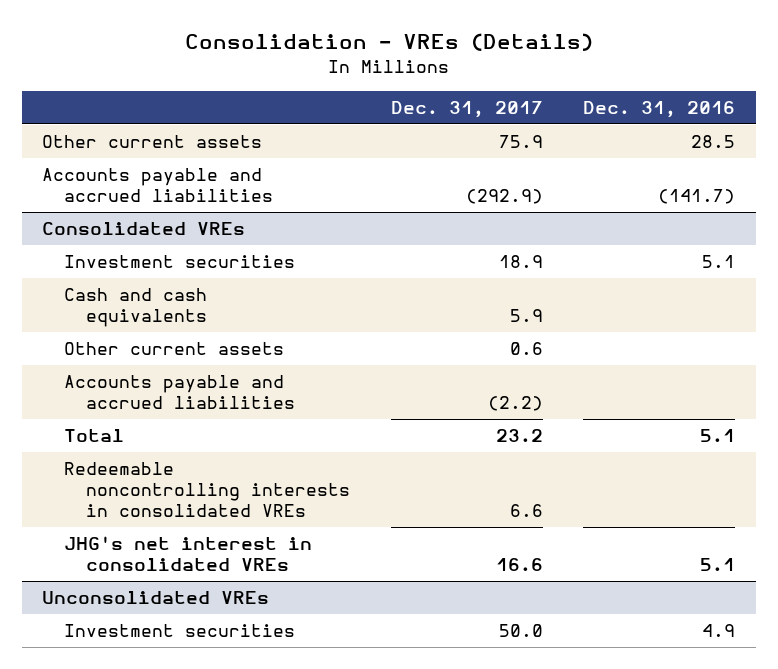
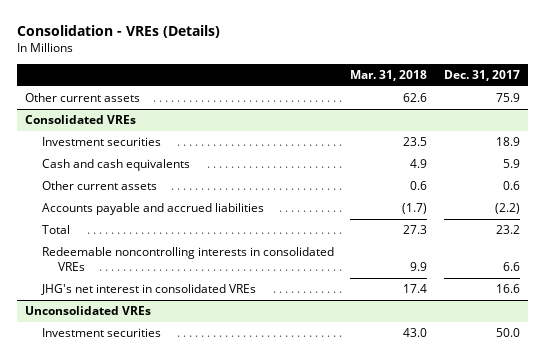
- | Dec. 31, 2017 | Dec. 31, 2016
+ | Mar. 31, 2018 | Dec. 31, 2017
- Accounts payable and accrued liabilities | (292.9) | (141.7)

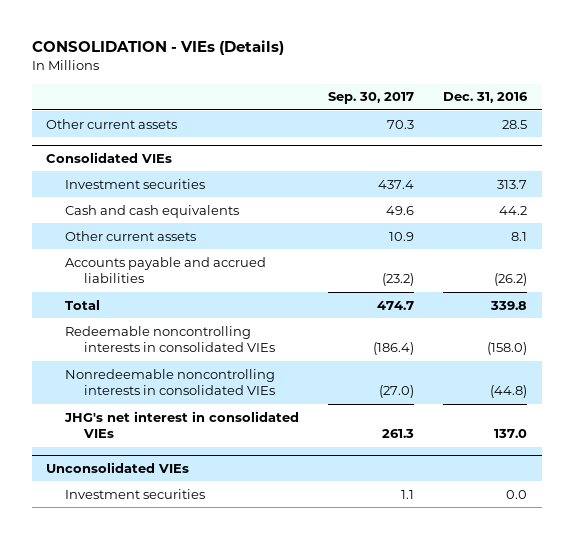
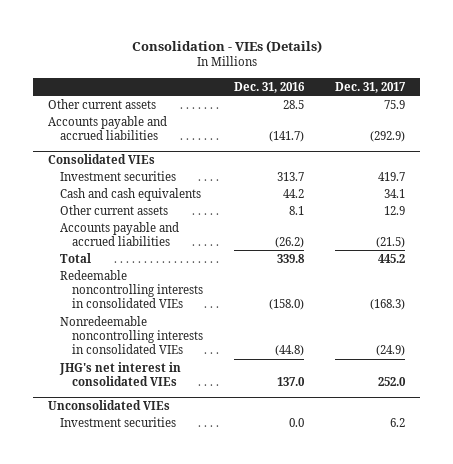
- CONSOLIDATION - VIEs (Details)
+ Consolidation - VIEs (Details)
- | Sep. 30, 2017 | Dec. 31, 2016
+ | Dec. 31, 2016 | Dec. 31, 2017
+ Accounts payable and accrued liabilities | (141.7) | (292.9)

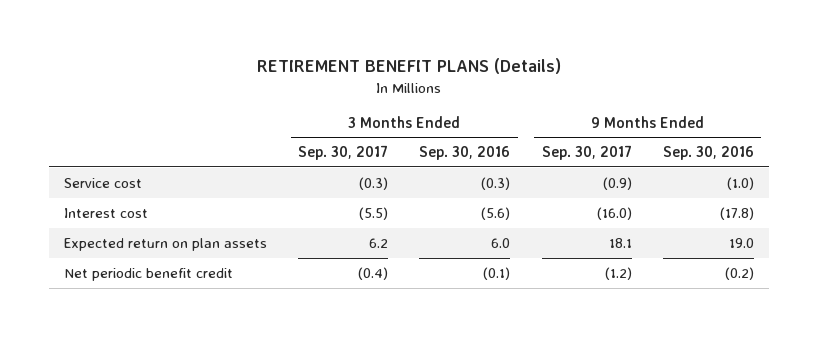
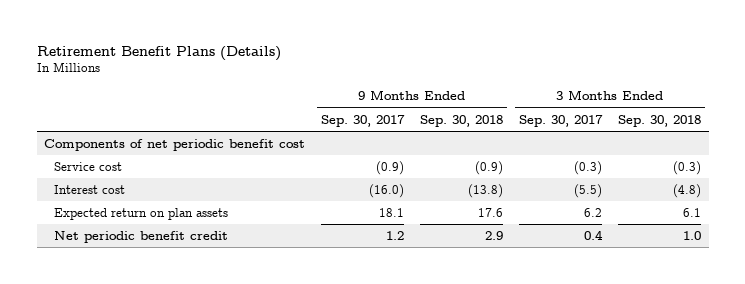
- RETIREMENT BENEFIT PLANS (Details)
+ Retirement Benefit Plans (Details)
- | 3 Months Ended Sep. 30, 2017 | 3 Months Ended Sep. 30, 2016 | 9 Months Ended Sep. 30, 2017 | 9 Months Ended Sep. 30, 2016
+ | 9 Months Ended Sep. 30, 2017 | 9 Months Ended Sep. 30, 2018 | 3 Months Ended Sep. 30, 2017 | 3 Months Ended Sep. 30, 2018
+ Components of net periodic benefit cost
- Net periodic benefit credit | (0.4) | (0.1) | (1.2) | (0.2)
+ Net periodic benefit credit | 1.2 | 2.9 | 0.4 | 1.0

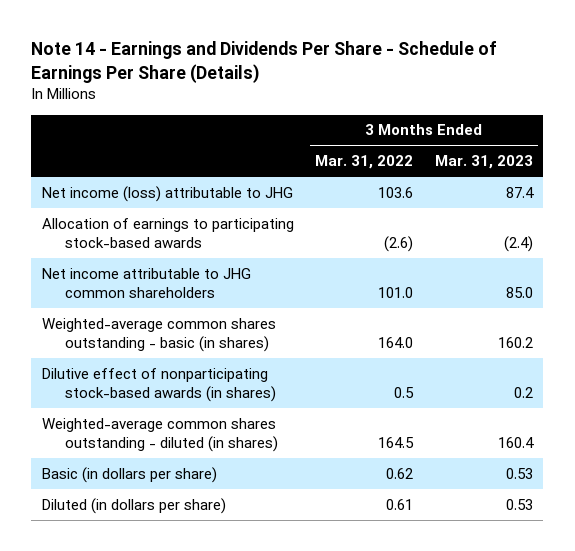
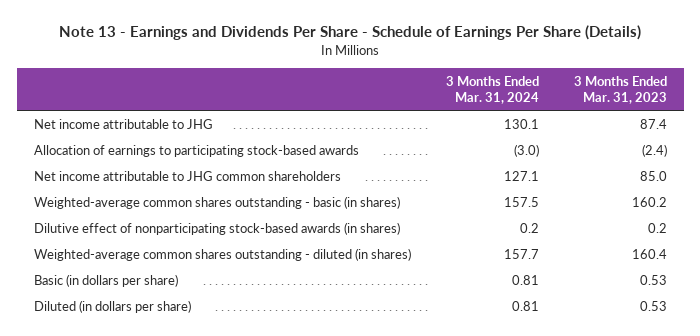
- Note 14 - Earnings and Dividends Per Share - Schedule of Earnings Per Share (Details)
+ Note 13 - Earnings and Dividends Per Share - Schedule of Earnings Per Share (Details)
- | 3 Months Ended Mar. 31, 2022 | 3 Months Ended Mar. 31, 2023
+ | 3 Months Ended Mar. 31, 2024 | 3 Months Ended Mar. 31, 2023
- Net income (loss) attributable to JHG | 103.6 | 87.4
+ Net income attributable to JHG | 130.1 | 87.4

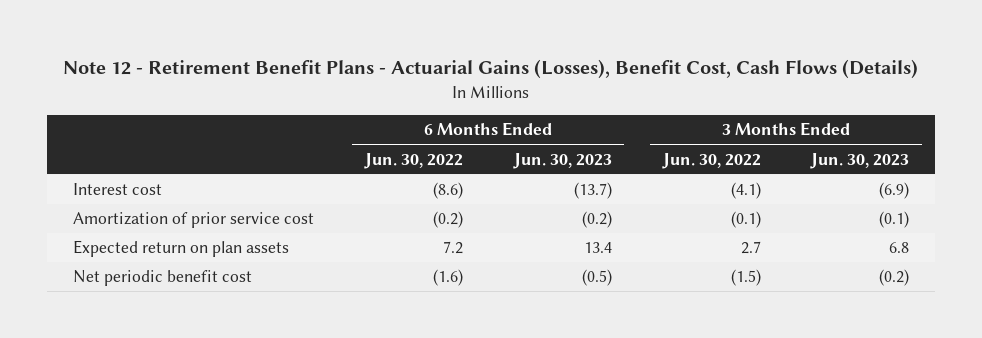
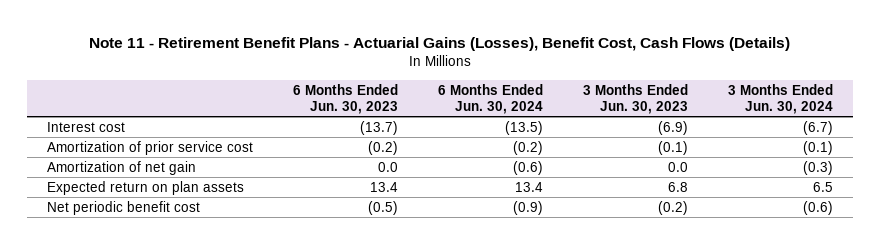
- Note 12 - Retirement Benefit Plans - Actuarial Gains (Losses), Benefit Cost, Cash Flows (Details)
+ Note 11 - Retirement Benefit Plans - Actuarial Gains (Losses), Benefit Cost, Cash Flows (Details)
- | 6 Months Ended Jun. 30, 2022 | 6 Months Ended Jun. 30, 2023 | 3 Months Ended Jun. 30, 2022 | 3 Months Ended Jun. 30, 2023
+ | 6 Months Ended Jun. 30, 2023 | 6 Months Ended Jun. 30, 2024 | 3 Months Ended Jun. 30, 2023 | 3 Months Ended Jun. 30, 2024
+ Amortization of net gain | 0.0 | (0.6) | 0.0 | (0.3)

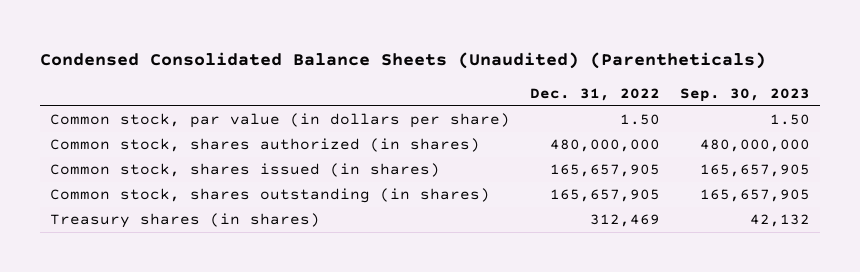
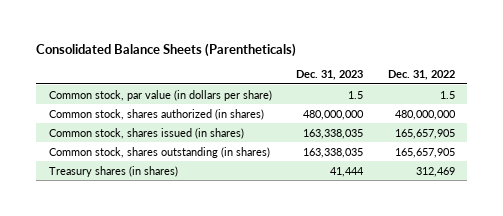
- Condensed Consolidated Balance Sheets (Unaudited) (Parentheticals)
+ Consolidated Balance Sheets (Parentheticals)
- | Dec. 31, 2022 | Sep. 30, 2023
+ | Dec. 31, 2023 | Dec. 31, 2022
- Common stock, par value (in dollars per share) | 1.50 | 1.50
+ Common stock, par value (in dollars per share) | 1.5 | 1.5

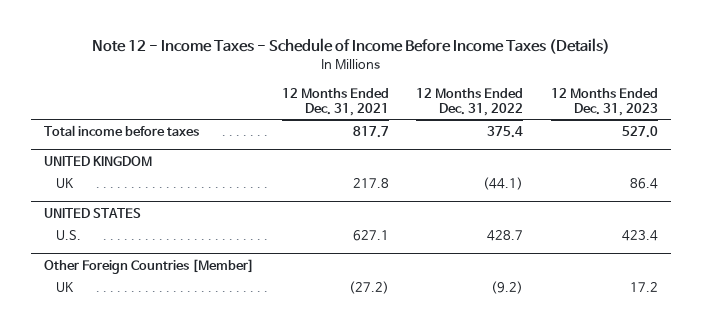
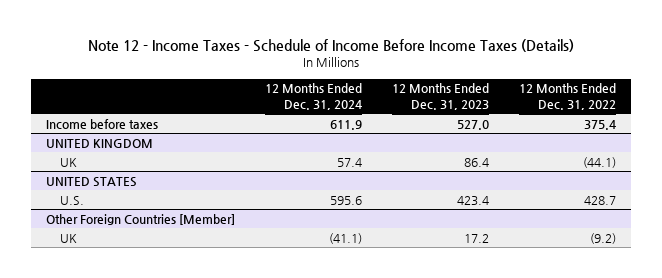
- | 12 Months Ended Dec. 31, 2021 | 12 Months Ended Dec. 31, 2022 | 12 Months Ended Dec. 31, 2023
+ | 12 Months Ended Dec. 31, 2024 | 12 Months Ended Dec. 31, 2023 | 12 Months Ended Dec. 31, 2022
- Total income before taxes | 817.7 | 375.4 | 527.0
+ Income before taxes | 611.9 | 527.0 | 375.4

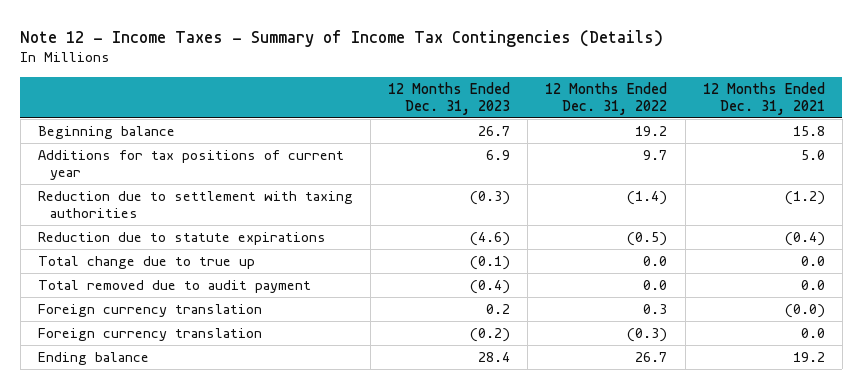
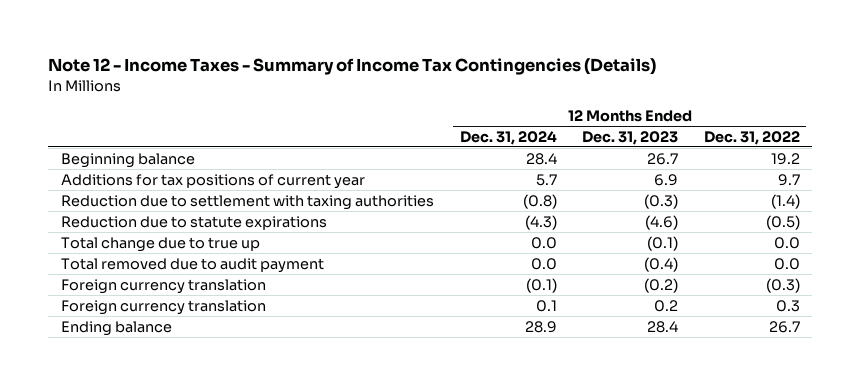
- | 12 Months Ended Dec. 31, 2023 | 12 Months Ended Dec. 31, 2022 | 12 Months Ended Dec. 31, 2021
+ | 12 Months Ended Dec. 31, 2024 | 12 Months Ended Dec. 31, 2023 | 12 Months Ended Dec. 31, 2022
moved down: Foreign currency translation | 0.1 | 0.2 | 0.3

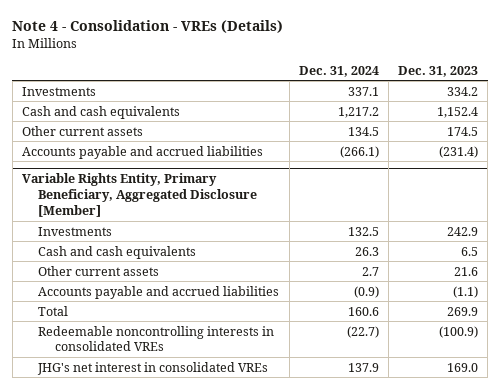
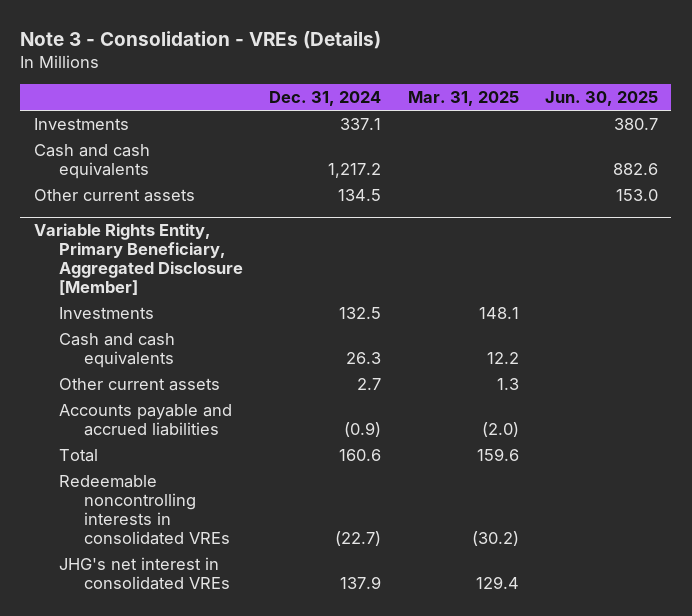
- Note 4 - Consolidation - VREs (Details)
+ Note 3 - Consolidation - VREs (Details)
- | Dec. 31, 2024 | Dec. 31, 2023
+ | Dec. 31, 2024 | Mar. 31, 2025 | Jun. 30, 2025
- Accounts payable and accrued liabilities | (266.1) | (231.4)

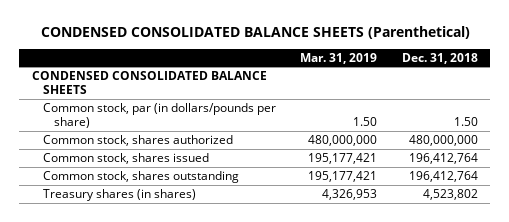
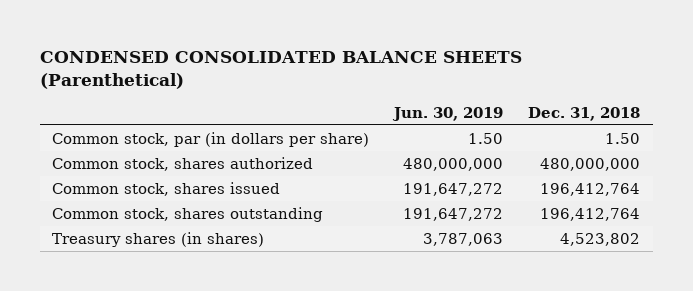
- | Mar. 31, 2019 | Dec. 31, 2018
+ | Jun. 30, 2019 | Dec. 31, 2018
- CONDENSED CONSOLIDATED BALANCE SHEETS
- Common stock, par (in dollars/pounds per share) | 1.50 | 1.50
+ Common stock, par (in dollars per share) | 1.50 | 1.50

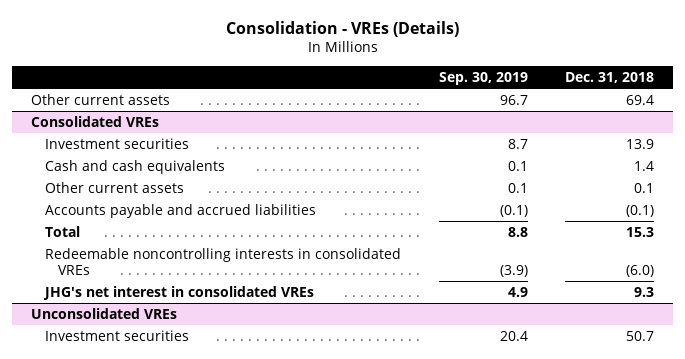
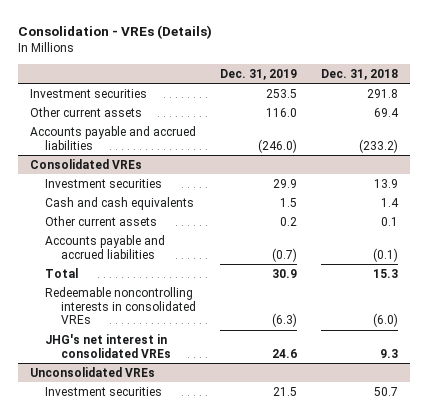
- | Sep. 30, 2019 | Dec. 31, 2018
+ | Dec. 31, 2019 | Dec. 31, 2018
+ Investment securities | 253.5 | 291.8
+ Accounts payable and accrued liabilities | (246.0) | (233.2)

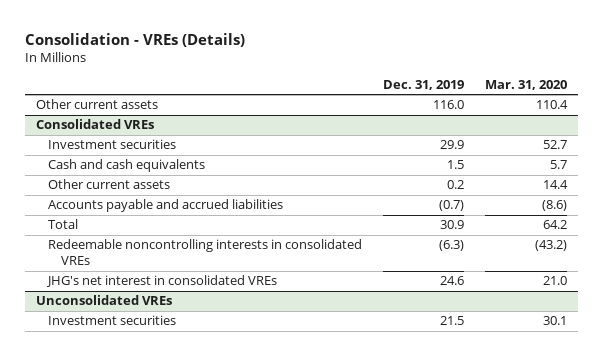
- | Dec. 31, 2019 | Dec. 31, 2018
+ | Dec. 31, 2019 | Mar. 31, 2020
- Investment securities | 253.5 | 291.8
- Accounts payable and accrued liabilities | (246.0) | (233.2)

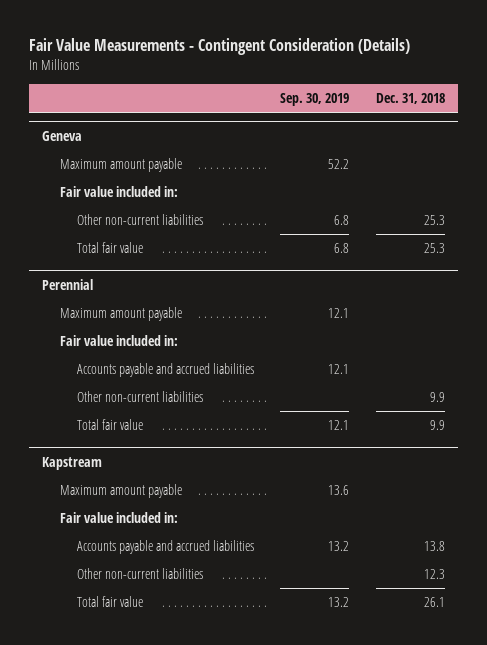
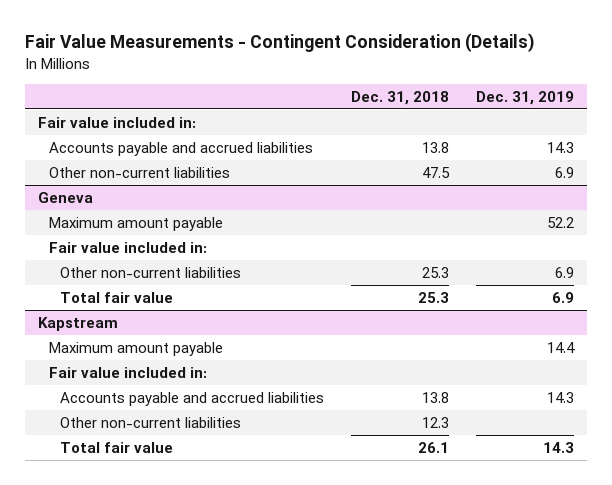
- | Sep. 30, 2019 | Dec. 31, 2018
+ | Dec. 31, 2018 | Dec. 31, 2019
+ Fair value included in:
+ Accounts payable and accrued liabilities | 13.8 | 14.3
+ Other non-current liabilities | 47.5 | 6.9
- Perennial
- Maximum amount payable | 12.1 |
- Fair value included in:
- Accounts payable and accrued liabilities | 12.1 |
- Other non-current liabilities | | 9.9
- Total fair value | 12.1 | 9.9

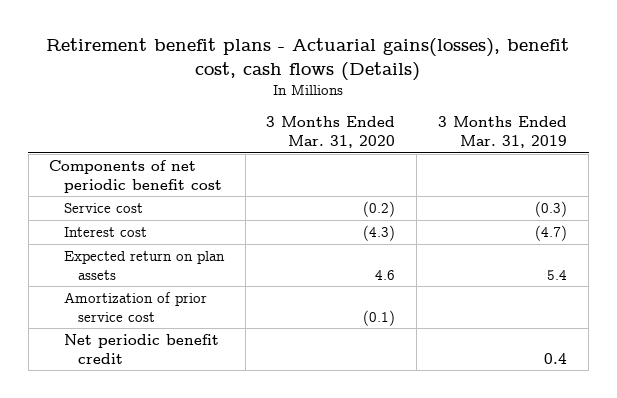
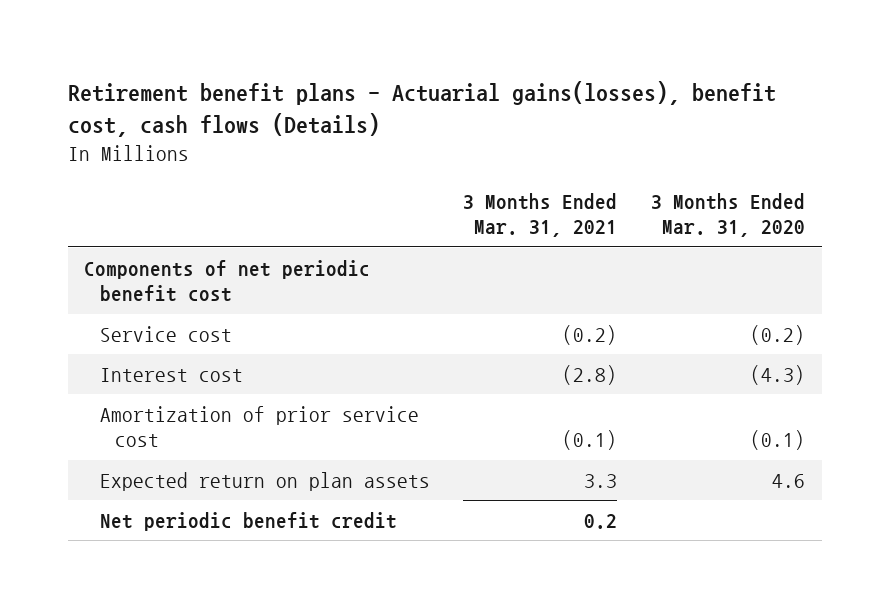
- | 3 Months Ended Mar. 31, 2020 | 3 Months Ended Mar. 31, 2019
+ | 3 Months Ended Mar. 31, 2021 | 3 Months Ended Mar. 31, 2020
moved down: Expected return on plan assets | 3.3 | 4.6

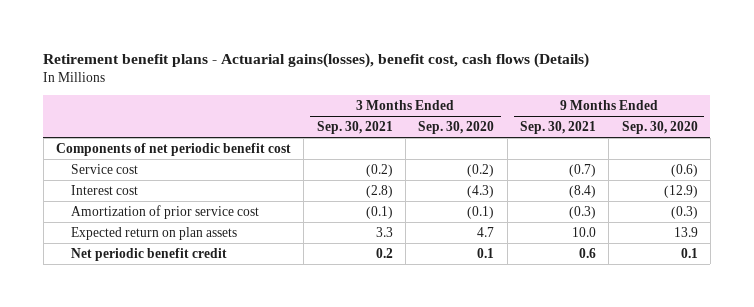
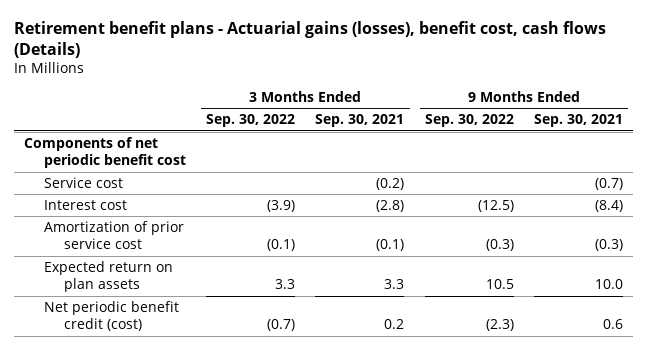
- Retirement benefit plans - Actuarial gains(losses), benefit cost, cash flows (Details)
+ Retirement benefit plans - Actuarial gains (losses), benefit cost, cash flows (Details)
- | 3 Months Ended Sep. 30, 2021 | 3 Months Ended Sep. 30, 2020 | 9 Months Ended Sep. 30, 2021 | 9 Months Ended Sep. 30, 2020
+ | 3 Months Ended Sep. 30, 2022 | 3 Months Ended Sep. 30, 2021 | 9 Months Ended Sep. 30, 2022 | 9 Months Ended Sep. 30, 2021
- Net periodic benefit credit | 0.2 | 0.1 | 0.6 | 0.1
+ Net periodic benefit credit (cost) | (0.7) | 0.2 | (2.3) | 0.6

